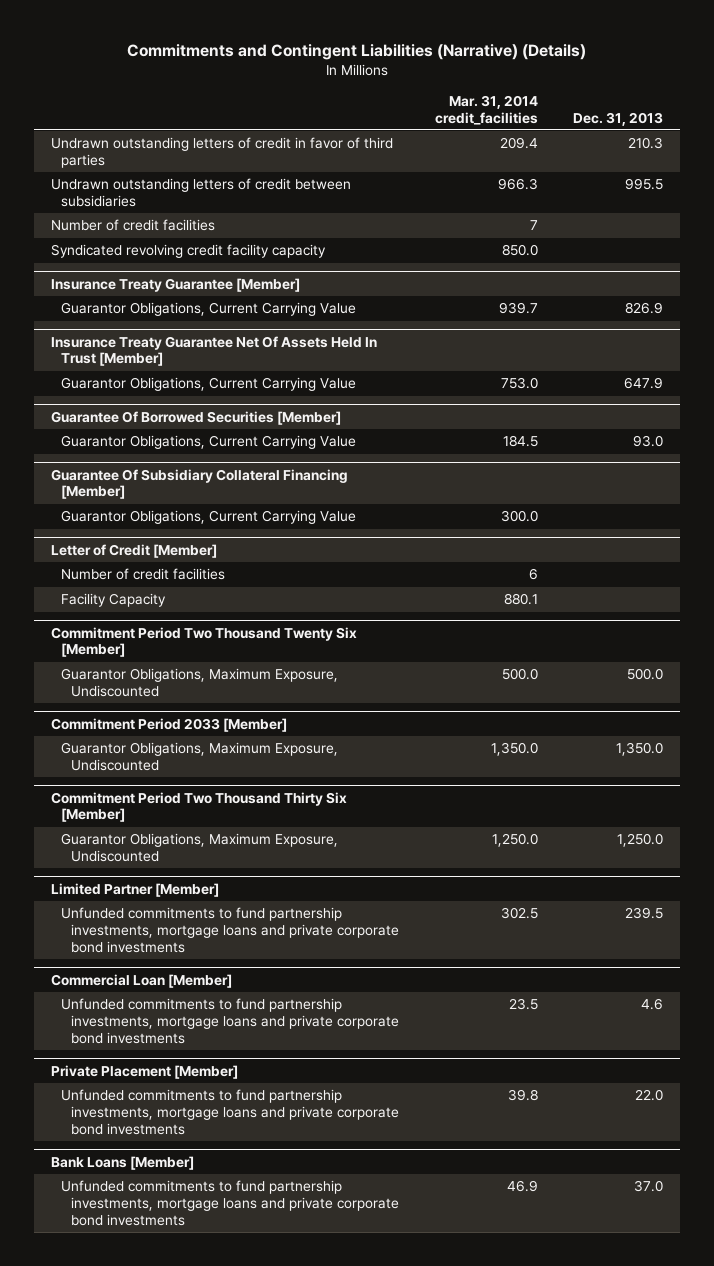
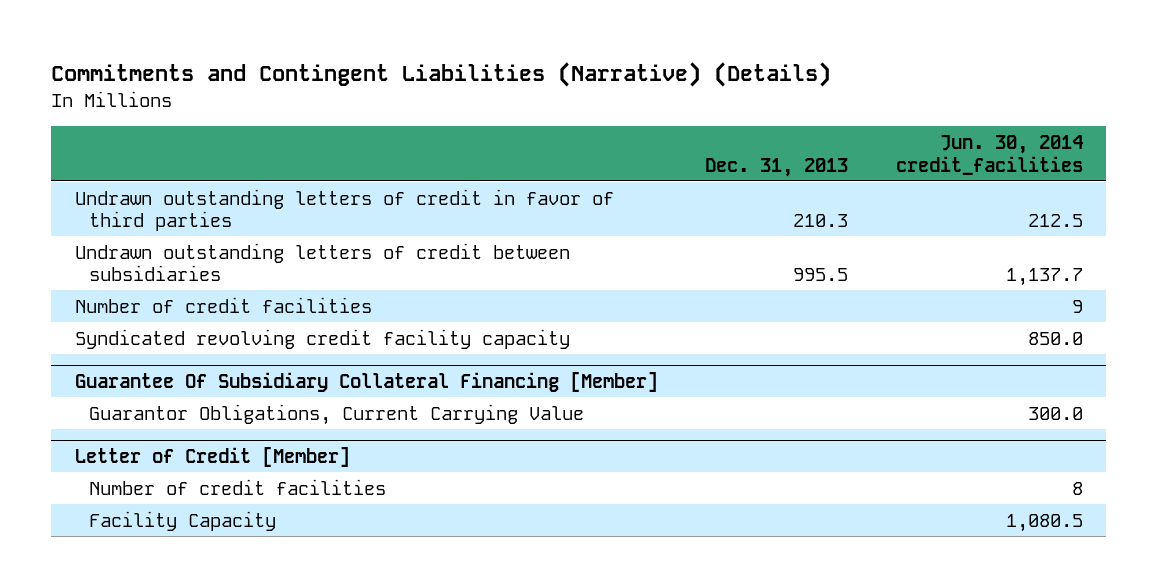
- | Mar. 31, 2014 credit_facilities | Dec. 31, 2013
+ | Dec. 31, 2013 | Jun. 30, 2014 credit_facilities
- Insurance Treaty Guarantee [Member]
- Guarantor Obligations, Current Carrying Value | 939.7 | 826.9
- Insurance Treaty Guarantee Net Of Assets Held In Trust [Member]
- Guarantor Obligations, Current Carrying Value | 753.0 | 647.9
- Guarantee Of Borrowed Securities [Member]
- Guarantor Obligations, Current Carrying Value | 184.5 | 93.0
- Commitment Period Two Thousand Twenty Six [Member]
- Guarantor Obligations, Maximum Exposure, Undiscounted | 500.0 | 500.0
- Commitment Period 2033 [Member]
- Guarantor Obligations, Maximum Exposure, Undiscounted | 1,350.0 | 1,350.0
- Commitment Period Two Thousand Thirty Six [Member]
- Guarantor Obligations, Maximum Exposure, Undiscounted | 1,250.0 | 1,250.0
- Limited Partner [Member]
- Unfunded commitments to fund partnership investments, mortgage loans and private corporate bond investments | 302.5 | 239.5
- Commercial Loan [Member]
- Unfunded commitments to fund partnership investments, mortgage loans and private corporate bond investments | 23.5 | 4.6
- Private Placement [Member]
- Unfunded commitments to fund partnership investments, mortgage loans and private corporate bond investments | 39.8 | 22.0
- Bank Loans [Member]
- Unfunded commitments to fund partnership investments, mortgage loans and private corporate bond investments | 46.9 | 37.0

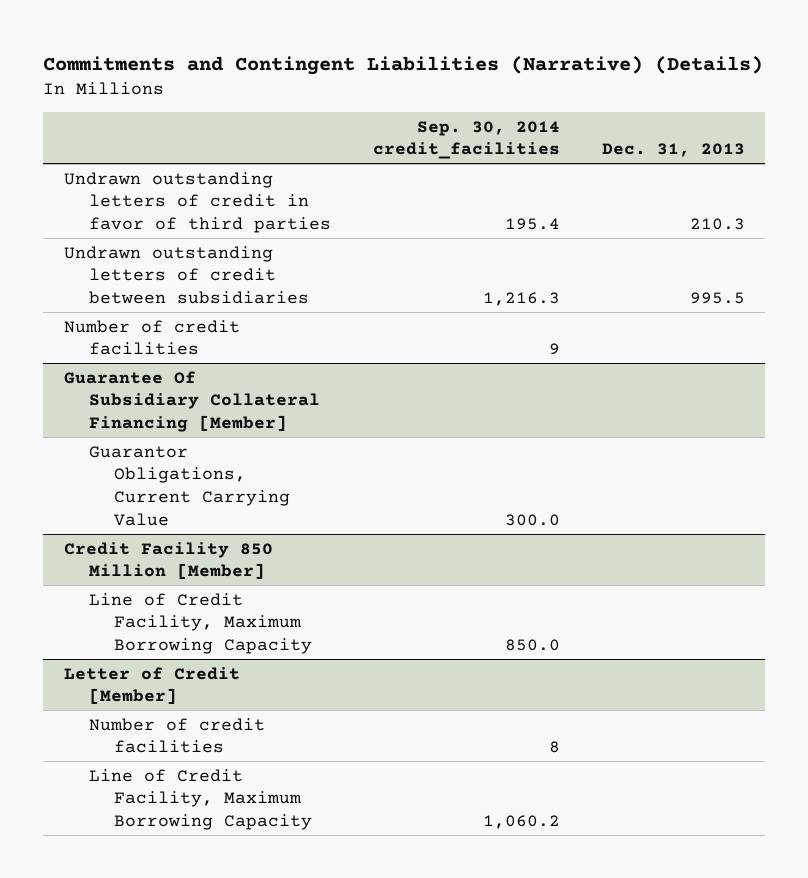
- | Dec. 31, 2013 | Jun. 30, 2014 credit_facilities
+ | Sep. 30, 2014 credit_facilities | Dec. 31, 2013
- Syndicated revolving credit facility capacity | | 850.0
+ Credit Facility 850 Million [Member]
+ Line of Credit Facility, Maximum Borrowing Capacity | 850.0 |
@ Letter of Credit [Member]
- Facility Capacity | | 1,080.5
+ Line of Credit Facility, Maximum Borrowing Capacity | 1,060.2 |

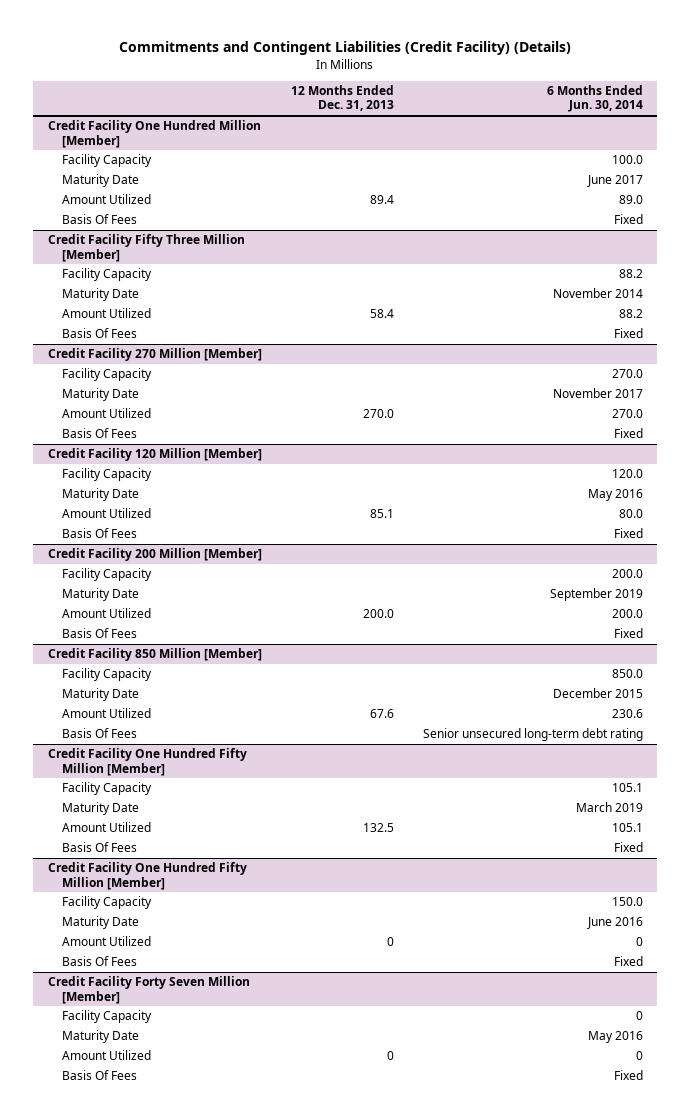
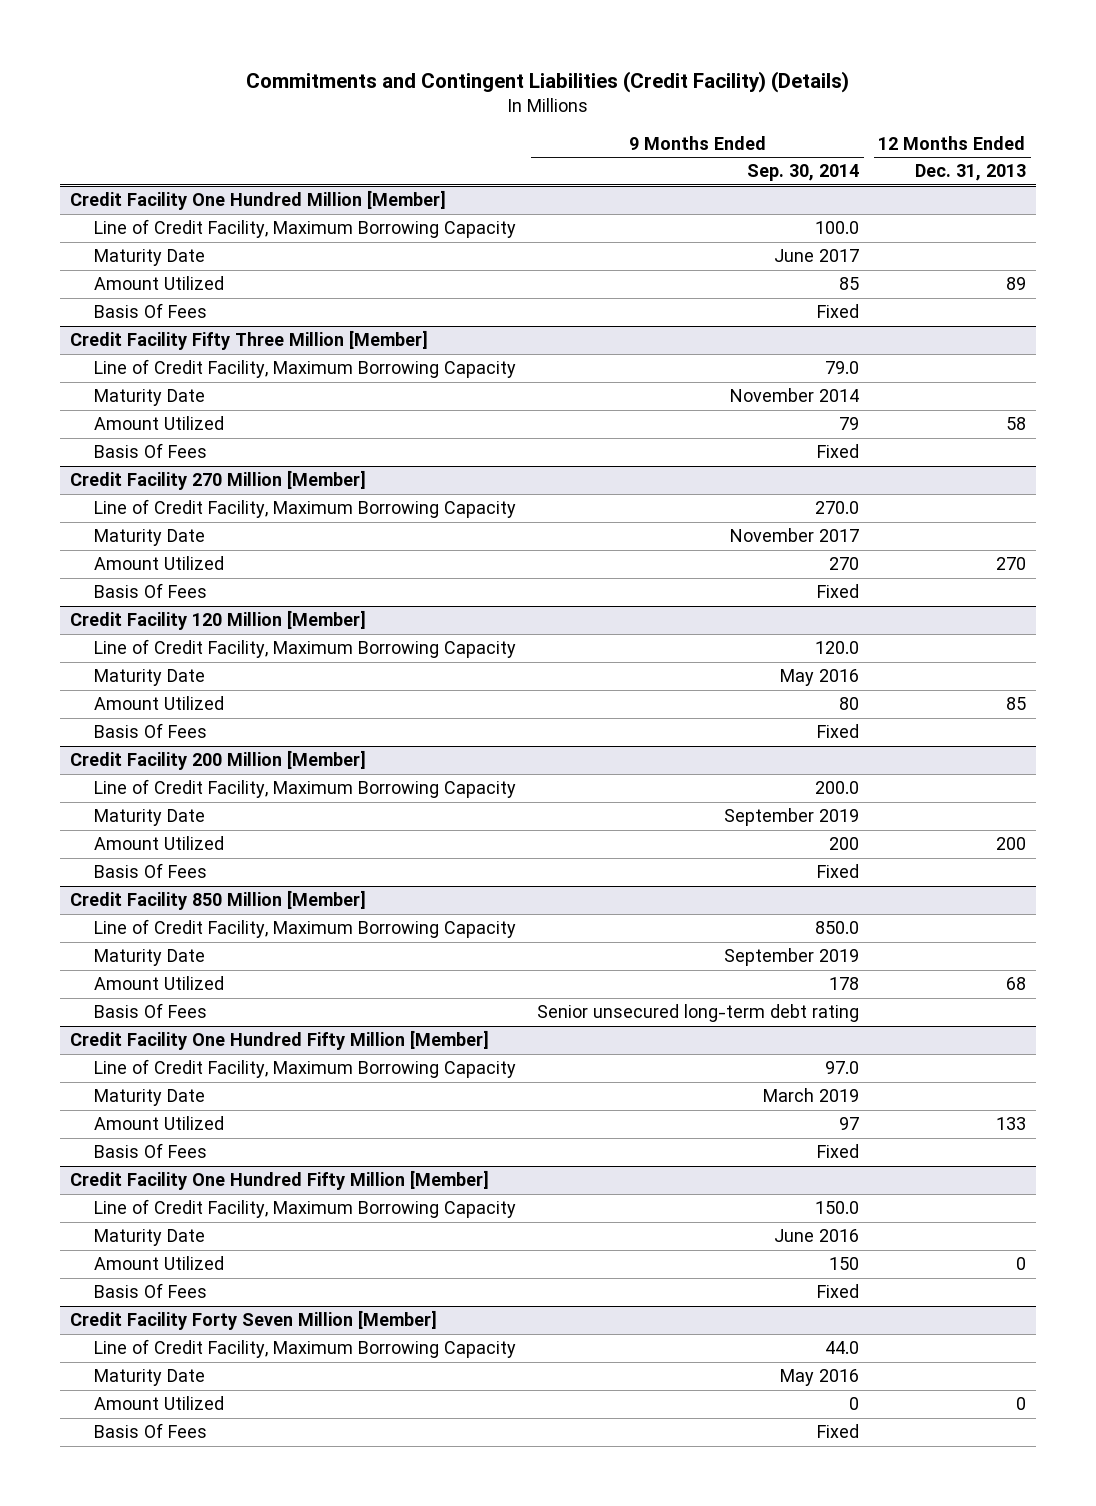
- | 12 Months Ended Dec. 31, 2013 | 6 Months Ended Jun. 30, 2014
+ | 9 Months Ended Sep. 30, 2014 | 12 Months Ended Dec. 31, 2013
@ Credit Facility One Hundred Million [Member]
- Facility Capacity | | 100.0
+ Line of Credit Facility, Maximum Borrowing Capacity | 100.0 |
- Amount Utilized | 89.4 | 89.0
+ Amount Utilized | 85 | 89
@ Credit Facility Fifty Three Million [Member]
- Facility Capacity | | 88.2
+ Line of Credit Facility, Maximum Borrowing Capacity | 79.0 |
- Amount Utilized | 58.4 | 88.2
+ Amount Utilized | 79 | 58
@ Credit Facility 270 Million [Member]
- Facility Capacity | | 270.0
+ Line of Credit Facility, Maximum Borrowing Capacity | 270.0 |
- Amount Utilized | 270.0 | 270.0
+ Amount Utilized | 270 | 270
@ Credit Facility 120 Million [Member]
- Facility Capacity | | 120.0
+ Line of Credit Facility, Maximum Borrowing Capacity | 120.0 |
- Amount Utilized | 85.1 | 80.0
+ Amount Utilized | 80 | 85
@ Credit Facility 200 Million [Member]
- Facility Capacity | | 200.0
+ Line of Credit Facility, Maximum Borrowing Capacity | 200.0 |
- Amount Utilized | 200.0 | 200.0
+ Amount Utilized | 200 | 200
@ Credit Facility 850 Million [Member]
- Facility Capacity | | 850.0
+ Line of Credit Facility, Maximum Borrowing Capacity | 850.0 |
- Amount Utilized | 67.6 | 230.6
+ Amount Utilized | 178 | 68
@ Credit Facility One Hundred Fifty Million [Member]
- Facility Capacity | | 105.1
+ Line of Credit Facility, Maximum Borrowing Capacity | 97.0 |
- Amount Utilized | 132.5 | 105.1
+ Amount Utilized | 97 | 133
- Facility Capacity | | 150.0
+ Line of Credit Facility, Maximum Borrowing Capacity | 150.0 |
@ Credit Facility Forty Seven Million [Member]
- Facility Capacity | | 0
+ Line of Credit Facility, Maximum Borrowing Capacity | 44.0 |

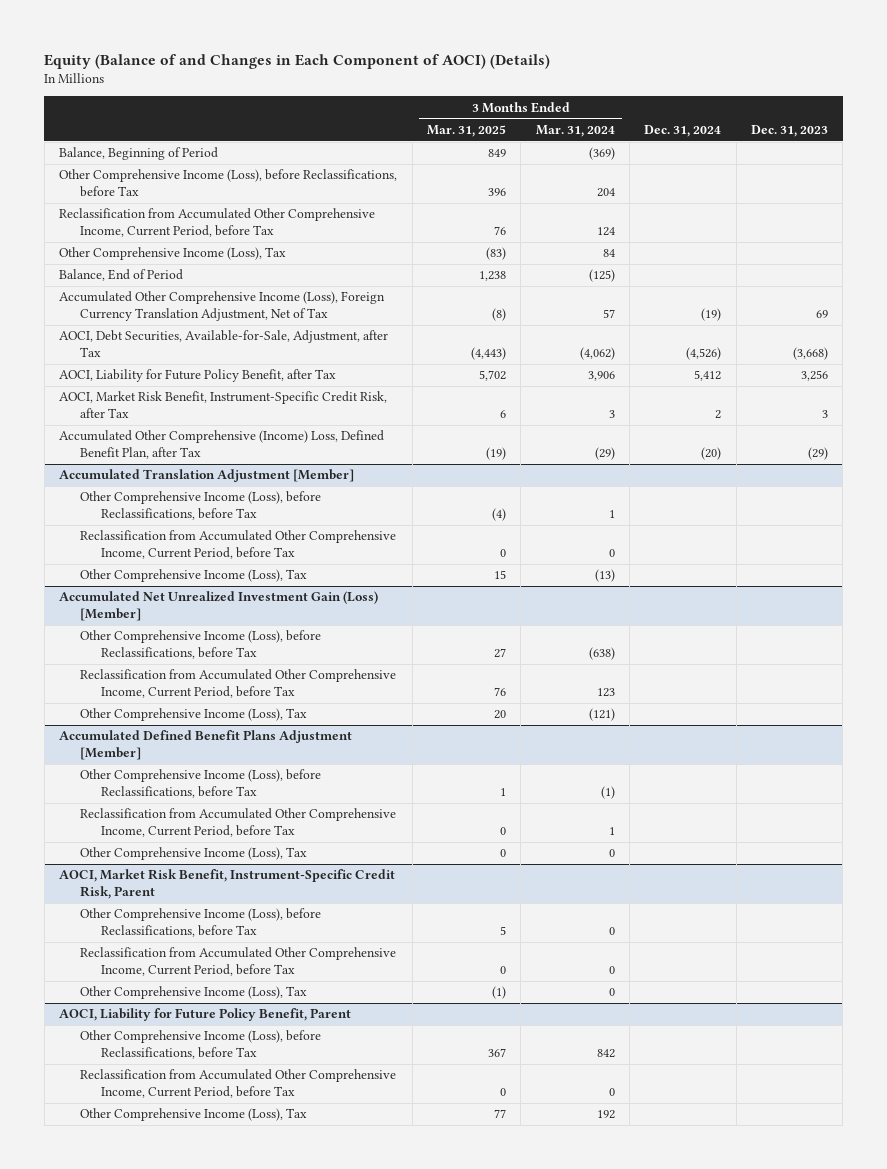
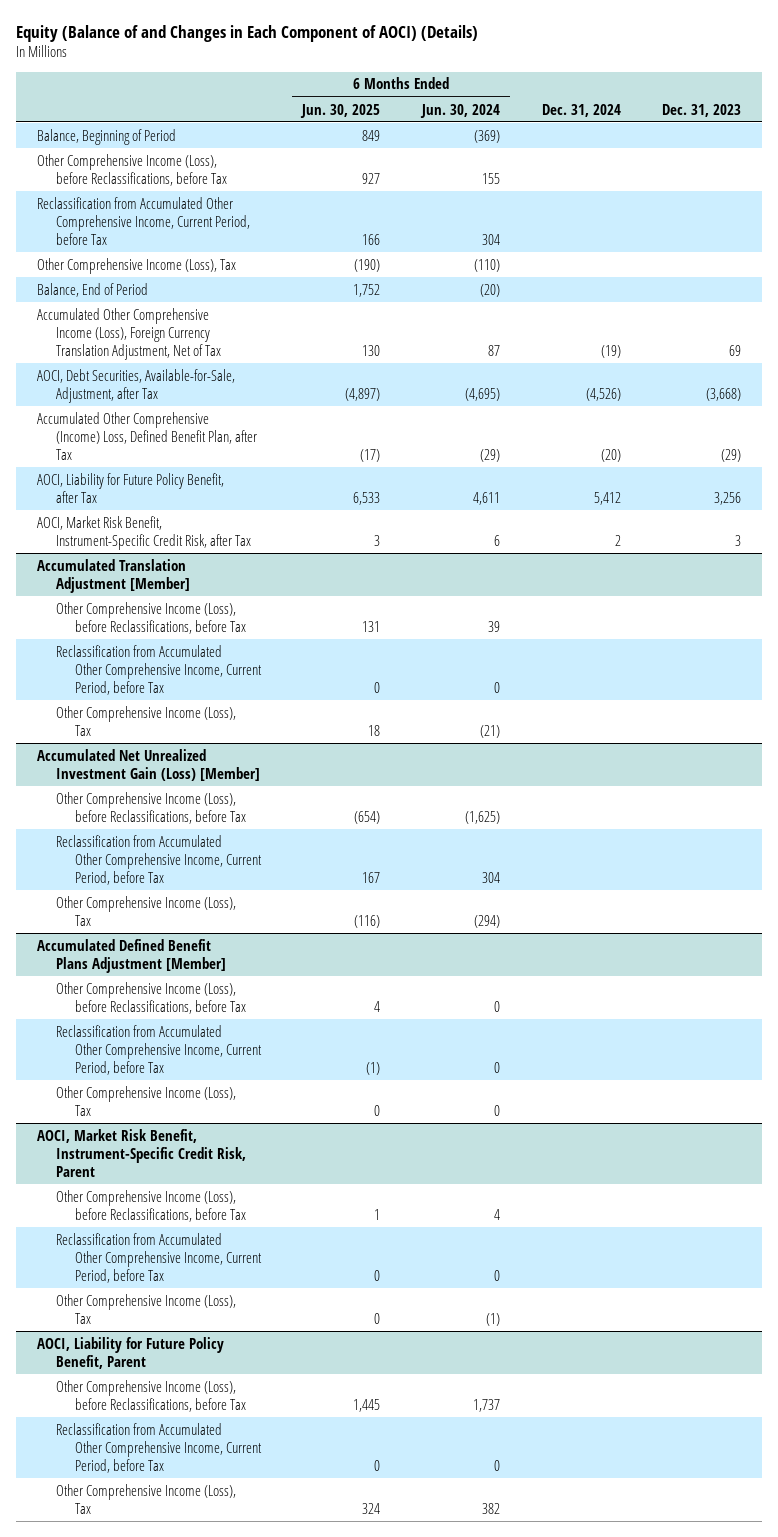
- | 3 Months Ended Mar. 31, 2025 | 3 Months Ended Mar. 31, 2024 | Dec. 31, 2024 | Dec. 31, 2023
+ | 6 Months Ended Jun. 30, 2025 | 6 Months Ended Jun. 30, 2024 | Dec. 31, 2024 | Dec. 31, 2023
moved up: Accumulated Other Comprehensive (Income) Loss, Defined Benefit Plan, after Tax | (17) | (29) | (20) | (29)

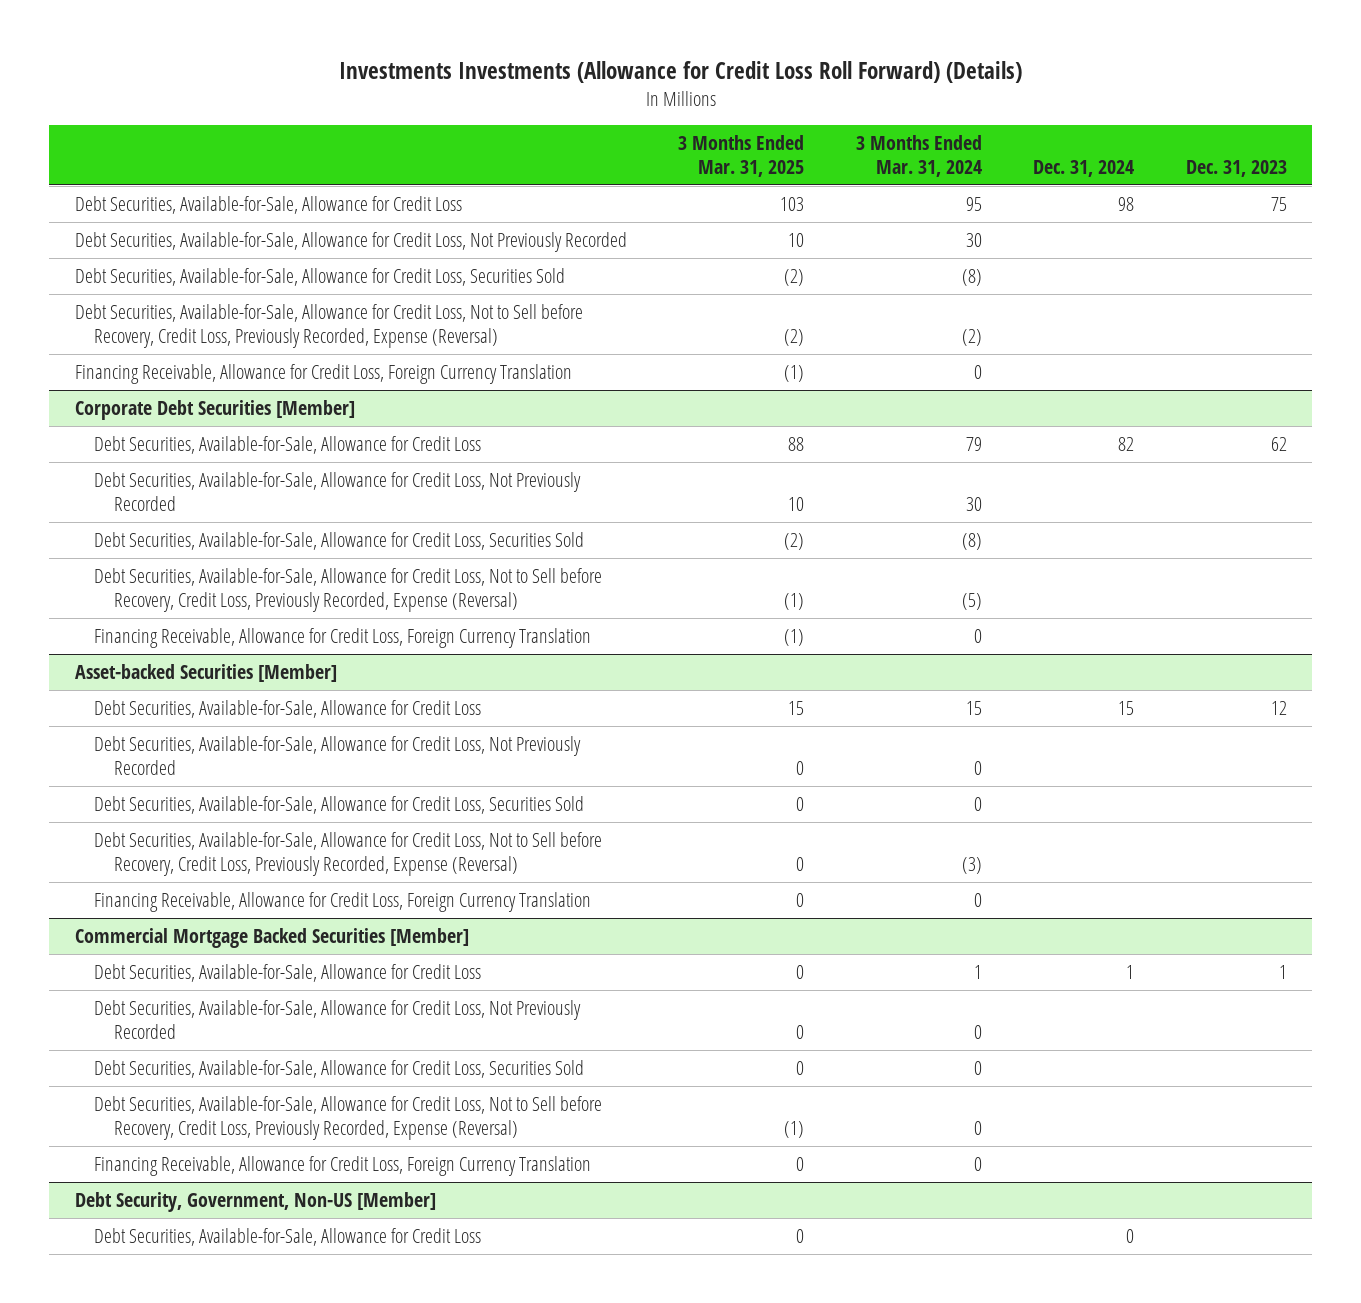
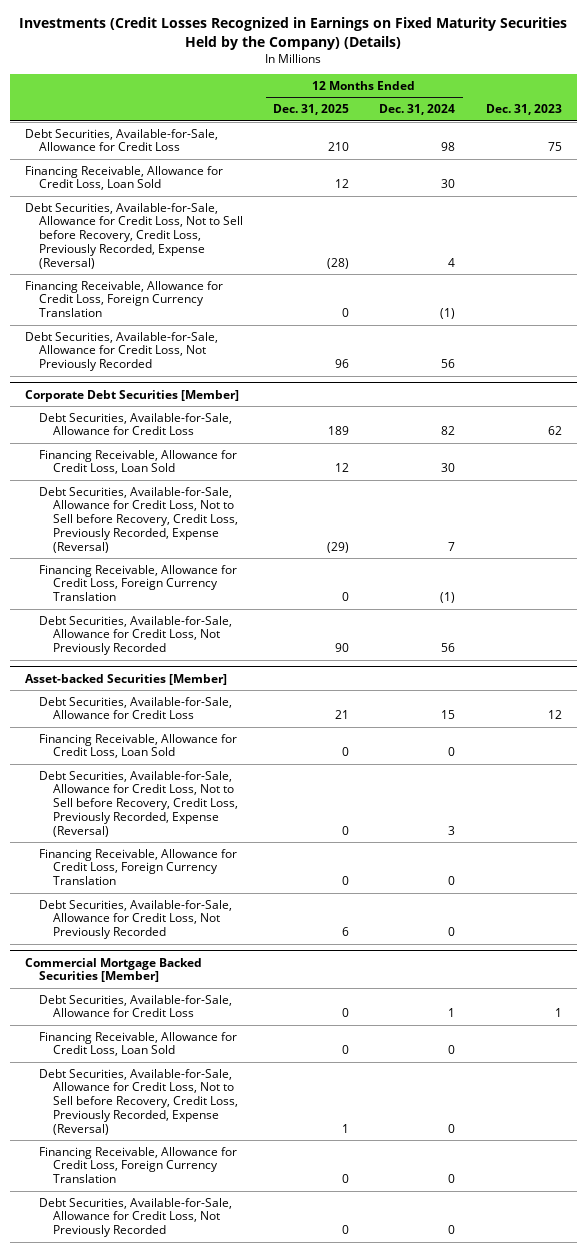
- Investments Investments (Allowance for Credit Loss Roll Forward) (Details)
+ Investments (Credit Losses Recognized in Earnings on Fixed Maturity Securities Held by the Company) (Details)
- | 3 Months Ended Mar. 31, 2025 | 3 Months Ended Mar. 31, 2024 | Dec. 31, 2024 | Dec. 31, 2023
+ | 12 Months Ended Dec. 31, 2025 | 12 Months Ended Dec. 31, 2024 | Dec. 31, 2023
- Debt Securities, Available-for-Sale, Allowance for Credit Loss, Securities Sold | (2) | (8) | |
+ Financing Receivable, Allowance for Credit Loss, Loan Sold | 12 | 30 |
moved down: Debt Securities, Available-for-Sale, Allowance for Credit Loss, Not Previously Recorded | 96 | 56 |
@ Corporate Debt Securities [Member]
- Debt Securities, Available-for-Sale, Allowance for Credit Loss, Securities Sold | (2) | (8) | |
+ Financing Receivable, Allowance for Credit Loss, Loan Sold | 12 | 30 |
moved down: Debt Securities, Available-for-Sale, Allowance for Credit Loss, Not Previously Recorded | 90 | 56 |
@ Asset-backed Securities [Member]
- Debt Securities, Available-for-Sale, Allowance for Credit Loss, Securities Sold | 0 | 0 | |
+ Financing Receivable, Allowance for Credit Loss, Loan Sold | 0 | 0 |
moved down: Debt Securities, Available-for-Sale, Allowance for Credit Loss, Not Previously Recorded | 6 | 0 |
@ Commercial Mortgage Backed Securities [Member]
- Debt Securities, Available-for-Sale, Allowance for Credit Loss, Securities Sold | 0 | 0 | |
+ Financing Receivable, Allowance for Credit Loss, Loan Sold | 0 | 0 |
- Debt Security, Government, Non-US [Member]
- Debt Securities, Available-for-Sale, Allowance for Credit Loss | 0 | | 0 |
@ Commercial Mortgage Backed Securities [Member]
moved down: Debt Securities, Available-for-Sale, Allowance for Credit Loss, Not Previously Recorded | 0 | 0 |

